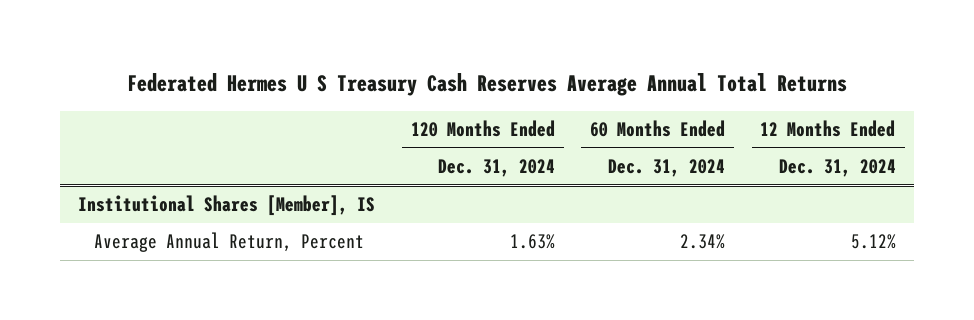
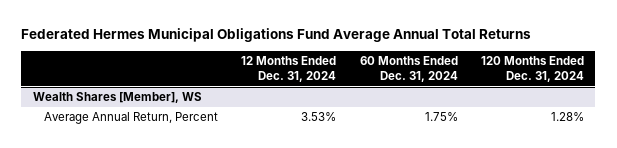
- Federated Hermes U S Treasury Cash Reserves Average Annual Total Returns
+ Federated Hermes Municipal Obligations Fund Average Annual Total Returns
- | 120 Months Ended Dec. 31, 2024 | 60 Months Ended Dec. 31, 2024 | 12 Months Ended Dec. 31, 2024
+ | 12 Months Ended Dec. 31, 2024 | 60 Months Ended Dec. 31, 2024 | 120 Months Ended Dec. 31, 2024
- Institutional Shares [Member], IS
- Average Annual Return, Percent | 1.63% | 2.34% | 5.12%
+ Wealth Shares [Member], WS
+ Average Annual Return, Percent | 3.53% | 1.75% | 1.28%

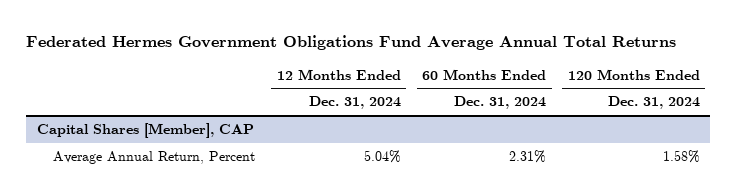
- Federated Hermes Municipal Obligations Fund Average Annual Total Returns
+ Federated Hermes Government Obligations Fund Average Annual Total Returns
- Wealth Shares [Member], WS
- Average Annual Return, Percent | 3.53% | 1.75% | 1.28%
+ Capital Shares [Member], CAP
+ Average Annual Return, Percent | 5.04% | 2.31% | 1.58%

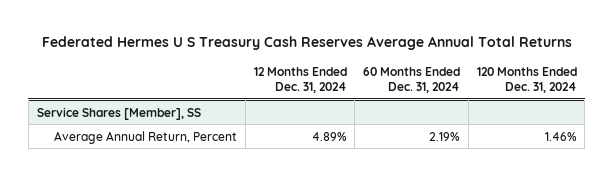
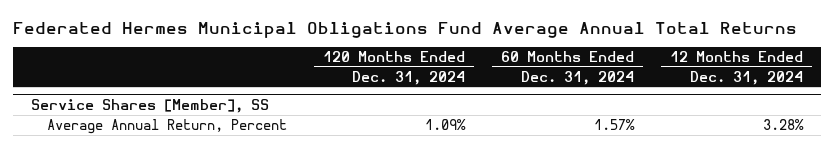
- Federated Hermes U S Treasury Cash Reserves Average Annual Total Returns
+ Federated Hermes Municipal Obligations Fund Average Annual Total Returns
- | 12 Months Ended Dec. 31, 2024 | 60 Months Ended Dec. 31, 2024 | 120 Months Ended Dec. 31, 2024
+ | 120 Months Ended Dec. 31, 2024 | 60 Months Ended Dec. 31, 2024 | 12 Months Ended Dec. 31, 2024
@ Service Shares [Member], SS
- Average Annual Return, Percent | 4.89% | 2.19% | 1.46%
+ Average Annual Return, Percent | 1.09% | 1.57% | 3.28%

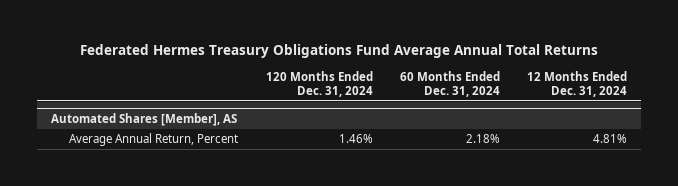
- Federated Hermes Municipal Obligations Fund Average Annual Total Returns
+ Federated Hermes Treasury Obligations Fund Average Annual Total Returns
- Service Shares [Member], SS
- Average Annual Return, Percent | 1.09% | 1.57% | 3.28%
+ Automated Shares [Member], AS
+ Average Annual Return, Percent | 1.46% | 2.18% | 4.81%

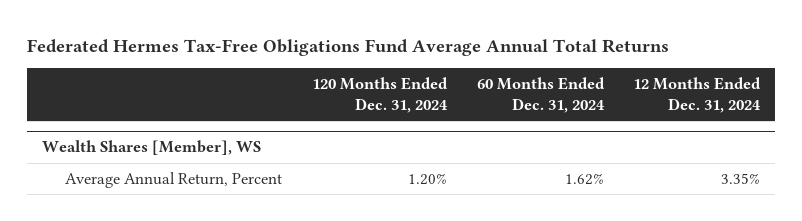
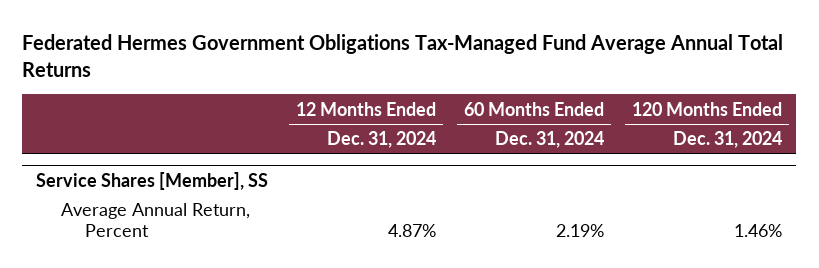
- Federated Hermes Tax-Free Obligations Fund Average Annual Total Returns
+ Federated Hermes Government Obligations Tax-Managed Fund Average Annual Total Returns
- | 120 Months Ended Dec. 31, 2024 | 60 Months Ended Dec. 31, 2024 | 12 Months Ended Dec. 31, 2024
+ | 12 Months Ended Dec. 31, 2024 | 60 Months Ended Dec. 31, 2024 | 120 Months Ended Dec. 31, 2024
- Wealth Shares [Member], WS
- Average Annual Return, Percent | 1.20% | 1.62% | 3.35%
+ Service Shares [Member], SS
+ Average Annual Return, Percent | 4.87% | 2.19% | 1.46%

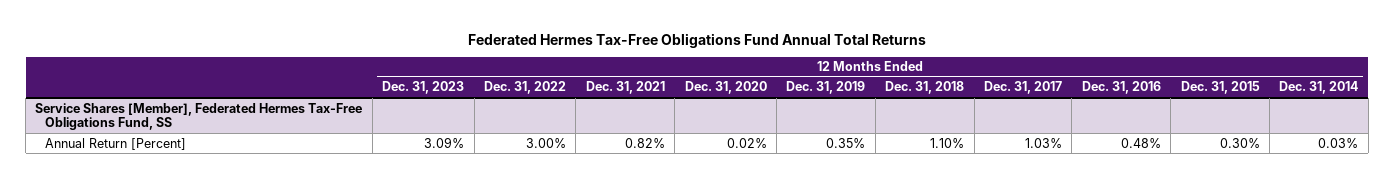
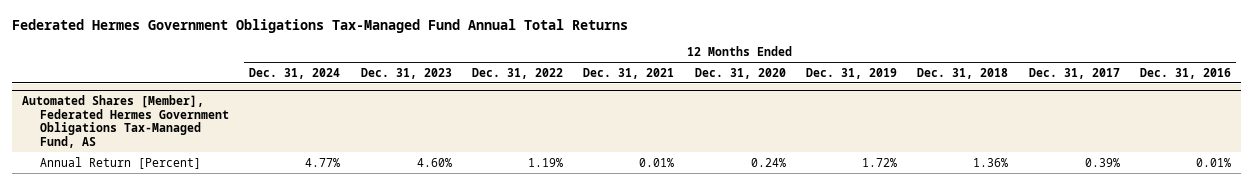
- Federated Hermes Tax-Free Obligations Fund Annual Total Returns
+ Federated Hermes Government Obligations Tax-Managed Fund Annual Total Returns
- | 12 Months Ended Dec. 31, 2023 | 12 Months Ended Dec. 31, 2022 | 12 Months Ended Dec. 31, 2021 | 12 Months Ended Dec. 31, 2020 | 12 Months Ended Dec. 31, 2019 | 12 Months Ended Dec. 31, 2018 | 12 Months Ended Dec. 31, 2017 | 12 Months Ended Dec. 31, 2016 | 12 Months Ended Dec. 31, 2015 | 12 Months Ended Dec. 31, 2014
+ | 12 Months Ended Dec. 31, 2024 | 12 Months Ended Dec. 31, 2023 | 12 Months Ended Dec. 31, 2022 | 12 Months Ended Dec. 31, 2021 | 12 Months Ended Dec. 31, 2020 | 12 Months Ended Dec. 31, 2019 | 12 Months Ended Dec. 31, 2018 | 12 Months Ended Dec. 31, 2017 | 12 Months Ended Dec. 31, 2016
- Service Shares [Member], Federated Hermes Tax-Free Obligations Fund, SS
- Annual Return [Percent] | 3.09% | 3.00% | 0.82% | 0.02% | 0.35% | 1.10% | 1.03% | 0.48% | 0.30% | 0.03%
+ Automated Shares [Member], Federated Hermes Government Obligations Tax-Managed Fund, AS
+ Annual Return [Percent] | 4.77% | 4.60% | 1.19% | 0.01% | 0.24% | 1.72% | 1.36% | 0.39% | 0.01%

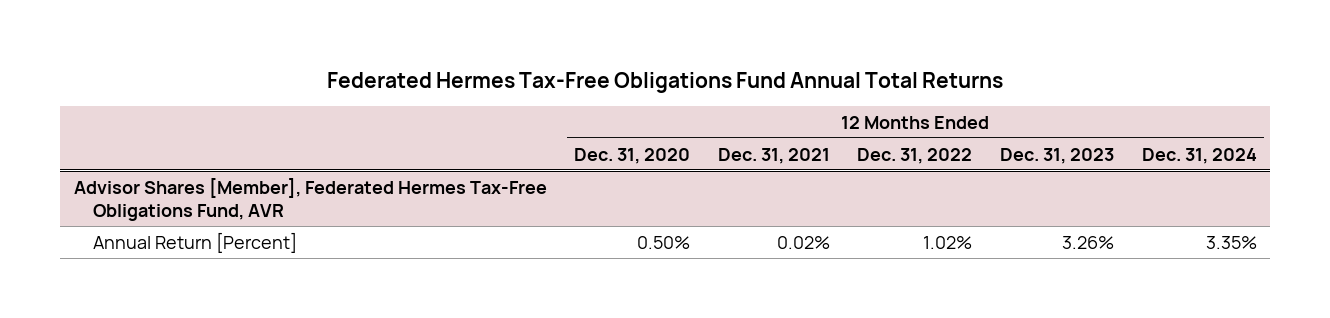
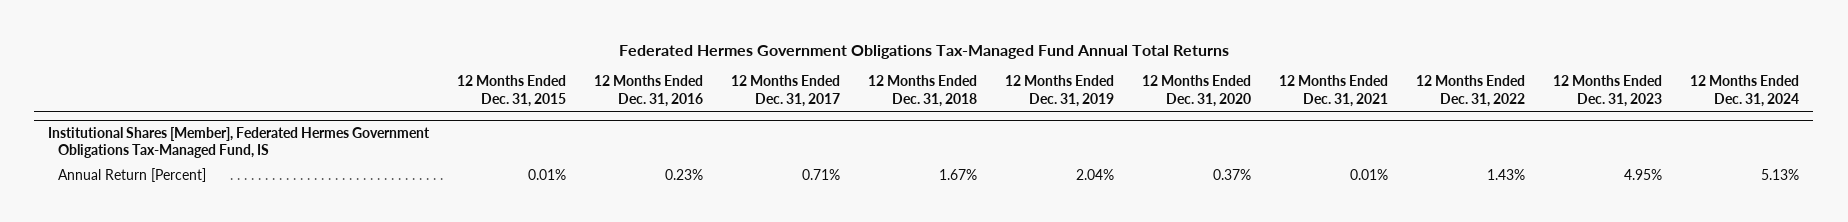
- Federated Hermes Tax-Free Obligations Fund Annual Total Returns
+ Federated Hermes Government Obligations Tax-Managed Fund Annual Total Returns
- | 12 Months Ended Dec. 31, 2020 | 12 Months Ended Dec. 31, 2021 | 12 Months Ended Dec. 31, 2022 | 12 Months Ended Dec. 31, 2023 | 12 Months Ended Dec. 31, 2024
+ | 12 Months Ended Dec. 31, 2015 | 12 Months Ended Dec. 31, 2016 | 12 Months Ended Dec. 31, 2017 | 12 Months Ended Dec. 31, 2018 | 12 Months Ended Dec. 31, 2019 | 12 Months Ended Dec. 31, 2020 | 12 Months Ended Dec. 31, 2021 | 12 Months Ended Dec. 31, 2022 | 12 Months Ended Dec. 31, 2023 | 12 Months Ended Dec. 31, 2024
- Advisor Shares [Member], Federated Hermes Tax-Free Obligations Fund, AVR
- Annual Return [Percent] | 0.50% | 0.02% | 1.02% | 3.26% | 3.35%
+ Institutional Shares [Member], Federated Hermes Government Obligations Tax-Managed Fund, IS
+ Annual Return [Percent] | 0.01% | 0.23% | 0.71% | 1.67% | 2.04% | 0.37% | 0.01% | 1.43% | 4.95% | 5.13%

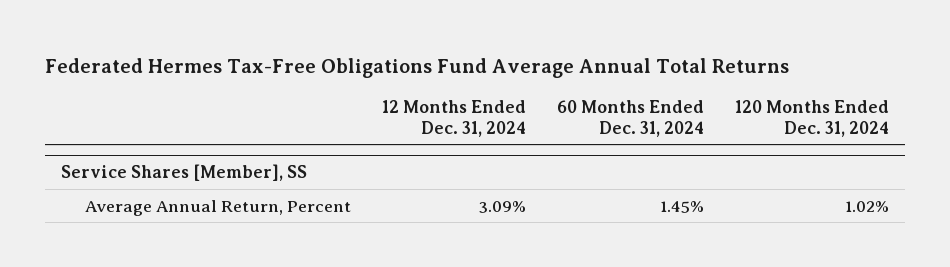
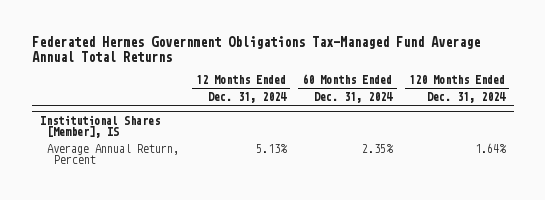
- Federated Hermes Tax-Free Obligations Fund Average Annual Total Returns
+ Federated Hermes Government Obligations Tax-Managed Fund Average Annual Total Returns
- Service Shares [Member], SS
- Average Annual Return, Percent | 3.09% | 1.45% | 1.02%
+ Institutional Shares [Member], IS
+ Average Annual Return, Percent | 5.13% | 2.35% | 1.64%

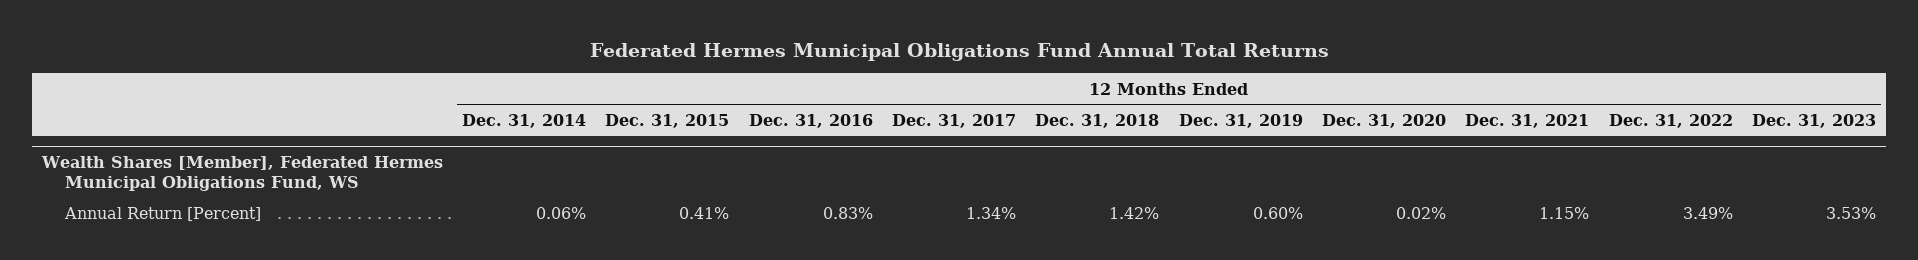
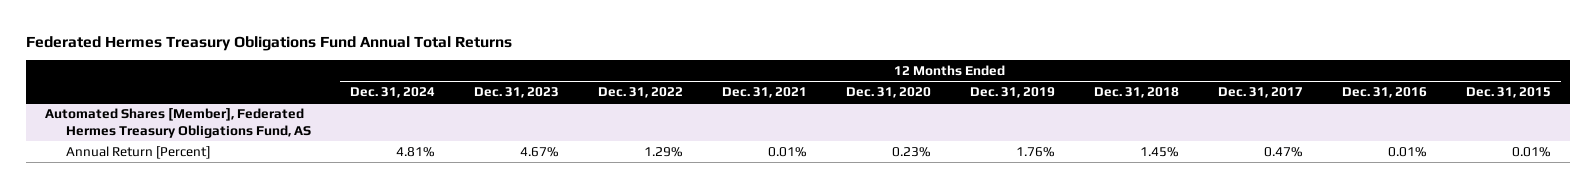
- Federated Hermes Municipal Obligations Fund Annual Total Returns
+ Federated Hermes Treasury Obligations Fund Annual Total Returns
- | 12 Months Ended Dec. 31, 2014 | 12 Months Ended Dec. 31, 2015 | 12 Months Ended Dec. 31, 2016 | 12 Months Ended Dec. 31, 2017 | 12 Months Ended Dec. 31, 2018 | 12 Months Ended Dec. 31, 2019 | 12 Months Ended Dec. 31, 2020 | 12 Months Ended Dec. 31, 2021 | 12 Months Ended Dec. 31, 2022 | 12 Months Ended Dec. 31, 2023
+ | 12 Months Ended Dec. 31, 2024 | 12 Months Ended Dec. 31, 2023 | 12 Months Ended Dec. 31, 2022 | 12 Months Ended Dec. 31, 2021 | 12 Months Ended Dec. 31, 2020 | 12 Months Ended Dec. 31, 2019 | 12 Months Ended Dec. 31, 2018 | 12 Months Ended Dec. 31, 2017 | 12 Months Ended Dec. 31, 2016 | 12 Months Ended Dec. 31, 2015
- Wealth Shares [Member], Federated Hermes Municipal Obligations Fund, WS
- Annual Return [Percent] | 0.06% | 0.41% | 0.83% | 1.34% | 1.42% | 0.60% | 0.02% | 1.15% | 3.49% | 3.53%
+ Automated Shares [Member], Federated Hermes Treasury Obligations Fund, AS
+ Annual Return [Percent] | 4.81% | 4.67% | 1.29% | 0.01% | 0.23% | 1.76% | 1.45% | 0.47% | 0.01% | 0.01%

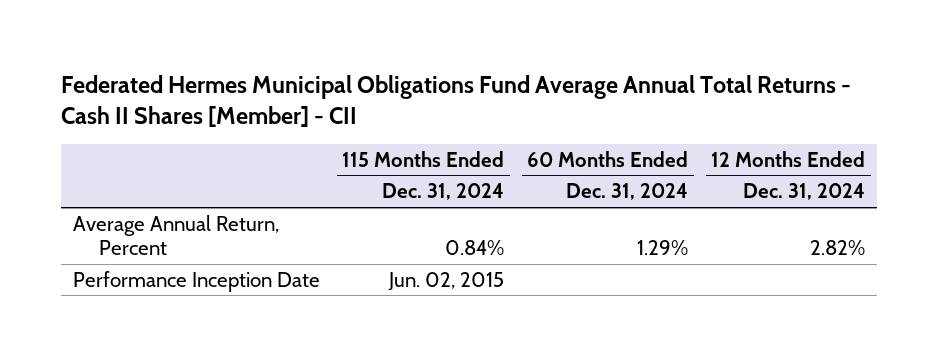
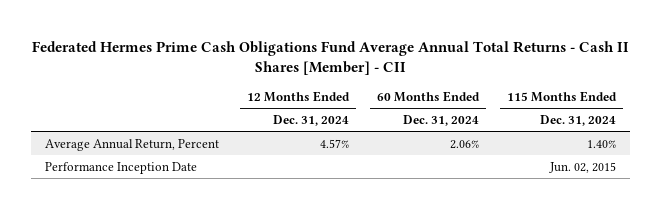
- Federated Hermes Municipal Obligations Fund Average Annual Total Returns - Cash II Shares [Member] - CII
+ Federated Hermes Prime Cash Obligations Fund Average Annual Total Returns - Cash II Shares [Member] - CII
- | 115 Months Ended Dec. 31, 2024 | 60 Months Ended Dec. 31, 2024 | 12 Months Ended Dec. 31, 2024
+ | 12 Months Ended Dec. 31, 2024 | 60 Months Ended Dec. 31, 2024 | 115 Months Ended Dec. 31, 2024
- Average Annual Return, Percent | 0.84% | 1.29% | 2.82%
+ Average Annual Return, Percent | 4.57% | 2.06% | 1.40%

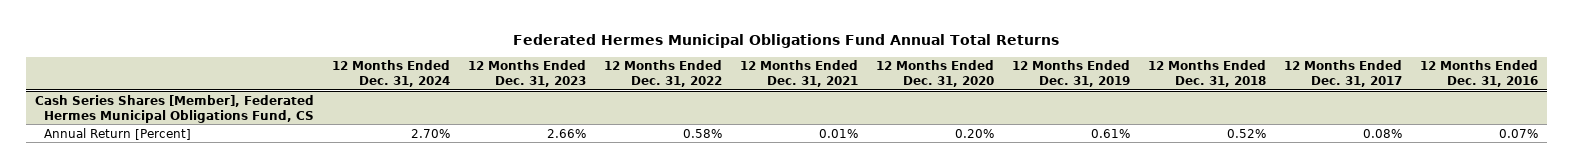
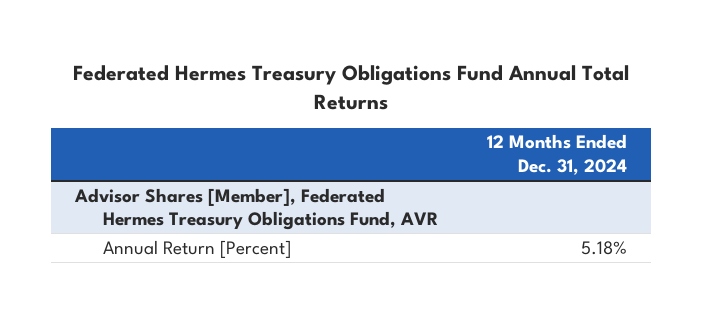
- Federated Hermes Municipal Obligations Fund Annual Total Returns
+ Federated Hermes Treasury Obligations Fund Annual Total Returns
- | 12 Months Ended Dec. 31, 2024 | 12 Months Ended Dec. 31, 2023 | 12 Months Ended Dec. 31, 2022 | 12 Months Ended Dec. 31, 2021 | 12 Months Ended Dec. 31, 2020 | 12 Months Ended Dec. 31, 2019 | 12 Months Ended Dec. 31, 2018 | 12 Months Ended Dec. 31, 2017 | 12 Months Ended Dec. 31, 2016
+ | 12 Months Ended Dec. 31, 2024
- Cash Series Shares [Member], Federated Hermes Municipal Obligations Fund, CS
- Annual Return [Percent] | 2.70% | 2.66% | 0.58% | 0.01% | 0.20% | 0.61% | 0.52% | 0.08% | 0.07%
+ Advisor Shares [Member], Federated Hermes Treasury Obligations Fund, AVR
+ Annual Return [Percent] | 5.18%

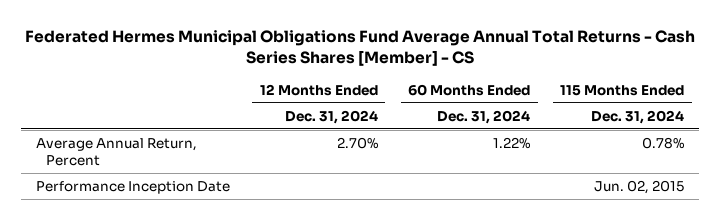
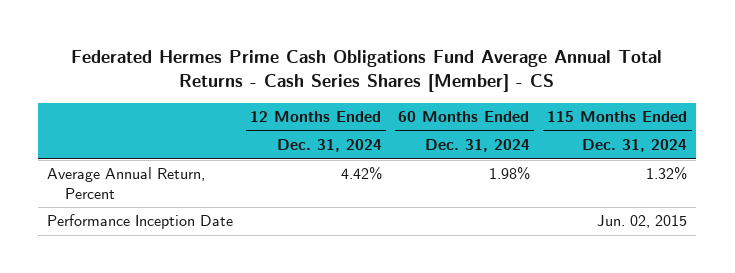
- Federated Hermes Municipal Obligations Fund Average Annual Total Returns - Cash Series Shares [Member] - CS
+ Federated Hermes Prime Cash Obligations Fund Average Annual Total Returns - Cash Series Shares [Member] - CS
- Average Annual Return, Percent | 2.70% | 1.22% | 0.78%
+ Average Annual Return, Percent | 4.42% | 1.98% | 1.32%

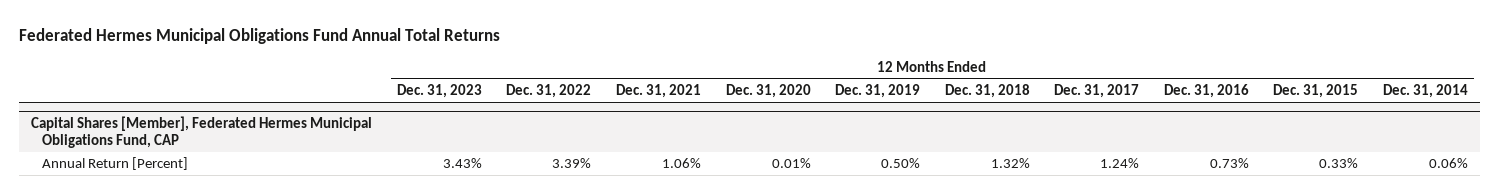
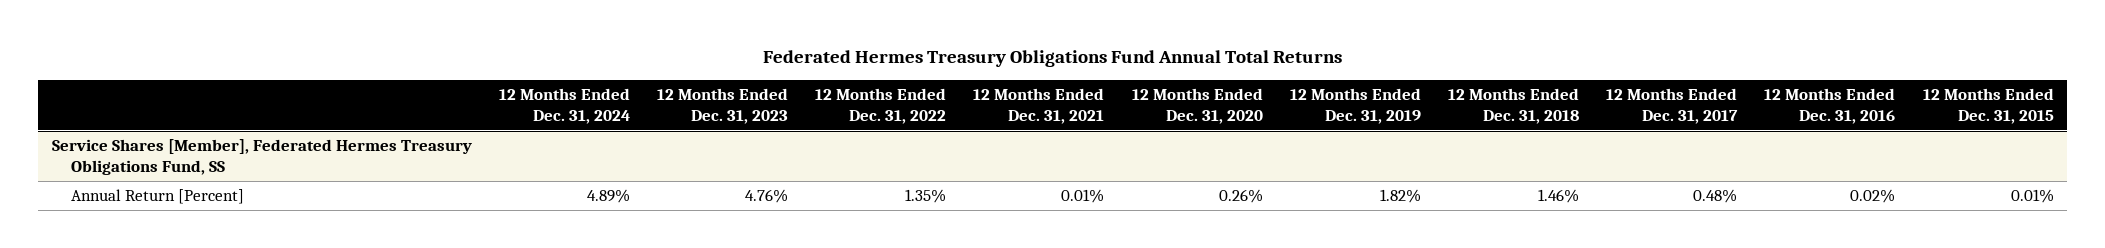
- Federated Hermes Municipal Obligations Fund Annual Total Returns
+ Federated Hermes Treasury Obligations Fund Annual Total Returns
- | 12 Months Ended Dec. 31, 2023 | 12 Months Ended Dec. 31, 2022 | 12 Months Ended Dec. 31, 2021 | 12 Months Ended Dec. 31, 2020 | 12 Months Ended Dec. 31, 2019 | 12 Months Ended Dec. 31, 2018 | 12 Months Ended Dec. 31, 2017 | 12 Months Ended Dec. 31, 2016 | 12 Months Ended Dec. 31, 2015 | 12 Months Ended Dec. 31, 2014
+ | 12 Months Ended Dec. 31, 2024 | 12 Months Ended Dec. 31, 2023 | 12 Months Ended Dec. 31, 2022 | 12 Months Ended Dec. 31, 2021 | 12 Months Ended Dec. 31, 2020 | 12 Months Ended Dec. 31, 2019 | 12 Months Ended Dec. 31, 2018 | 12 Months Ended Dec. 31, 2017 | 12 Months Ended Dec. 31, 2016 | 12 Months Ended Dec. 31, 2015
- Capital Shares [Member], Federated Hermes Municipal Obligations Fund, CAP
- Annual Return [Percent] | 3.43% | 3.39% | 1.06% | 0.01% | 0.50% | 1.32% | 1.24% | 0.73% | 0.33% | 0.06%
+ Service Shares [Member], Federated Hermes Treasury Obligations Fund, SS
+ Annual Return [Percent] | 4.89% | 4.76% | 1.35% | 0.01% | 0.26% | 1.82% | 1.46% | 0.48% | 0.02% | 0.01%

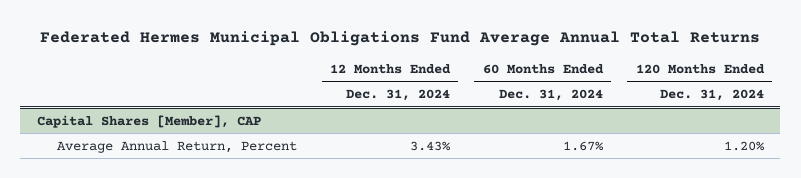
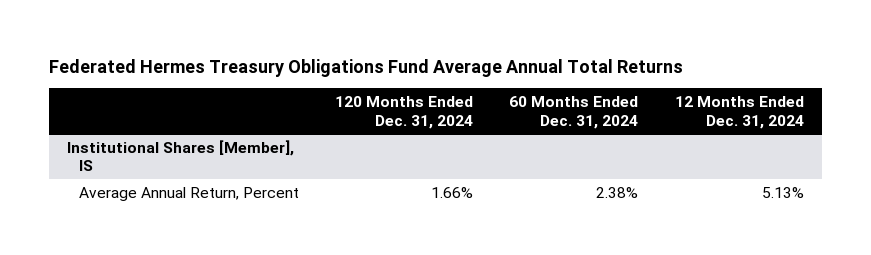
- Federated Hermes Municipal Obligations Fund Average Annual Total Returns
+ Federated Hermes Treasury Obligations Fund Average Annual Total Returns
- | 12 Months Ended Dec. 31, 2024 | 60 Months Ended Dec. 31, 2024 | 120 Months Ended Dec. 31, 2024
+ | 120 Months Ended Dec. 31, 2024 | 60 Months Ended Dec. 31, 2024 | 12 Months Ended Dec. 31, 2024
- Capital Shares [Member], CAP
- Average Annual Return, Percent | 3.43% | 1.67% | 1.20%
+ Institutional Shares [Member], IS
+ Average Annual Return, Percent | 1.66% | 2.38% | 5.13%

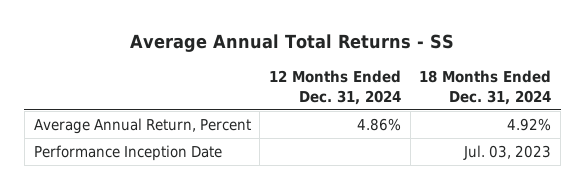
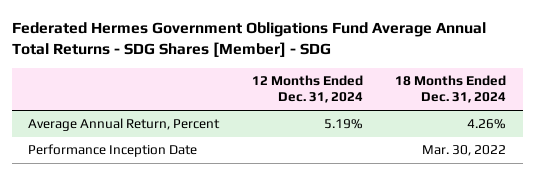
- Average Annual Total Returns - SS
+ Federated Hermes Government Obligations Fund Average Annual Total Returns - SDG Shares [Member] - SDG
- Average Annual Return, Percent | 4.86% | 4.92%
- Performance Inception Date | | Jul. 03, 2023
+ Average Annual Return, Percent | 5.19% | 4.26%
+ Performance Inception Date | | Mar. 30, 2022

